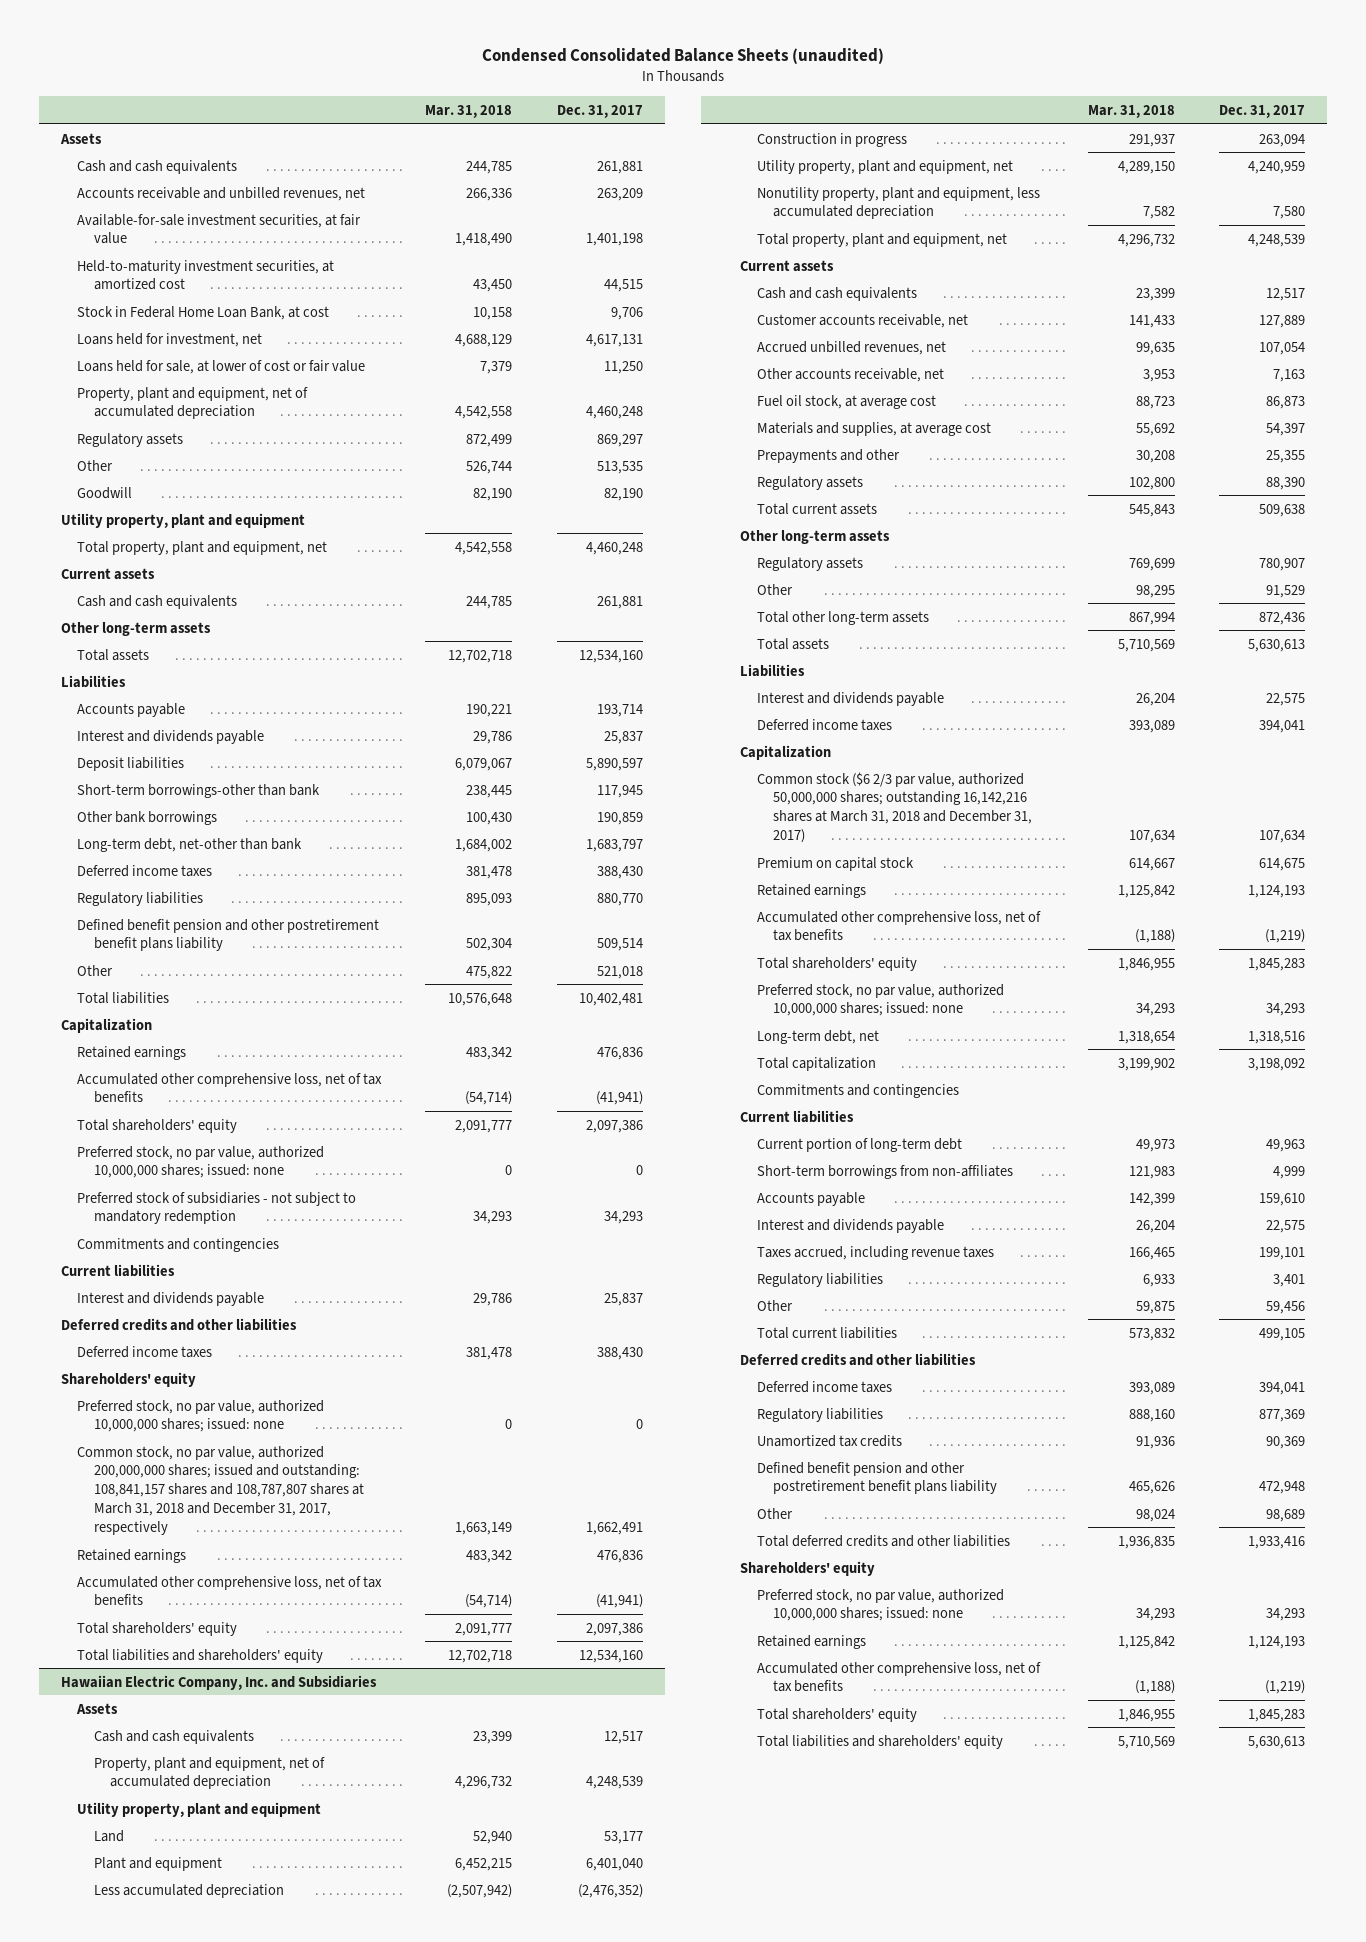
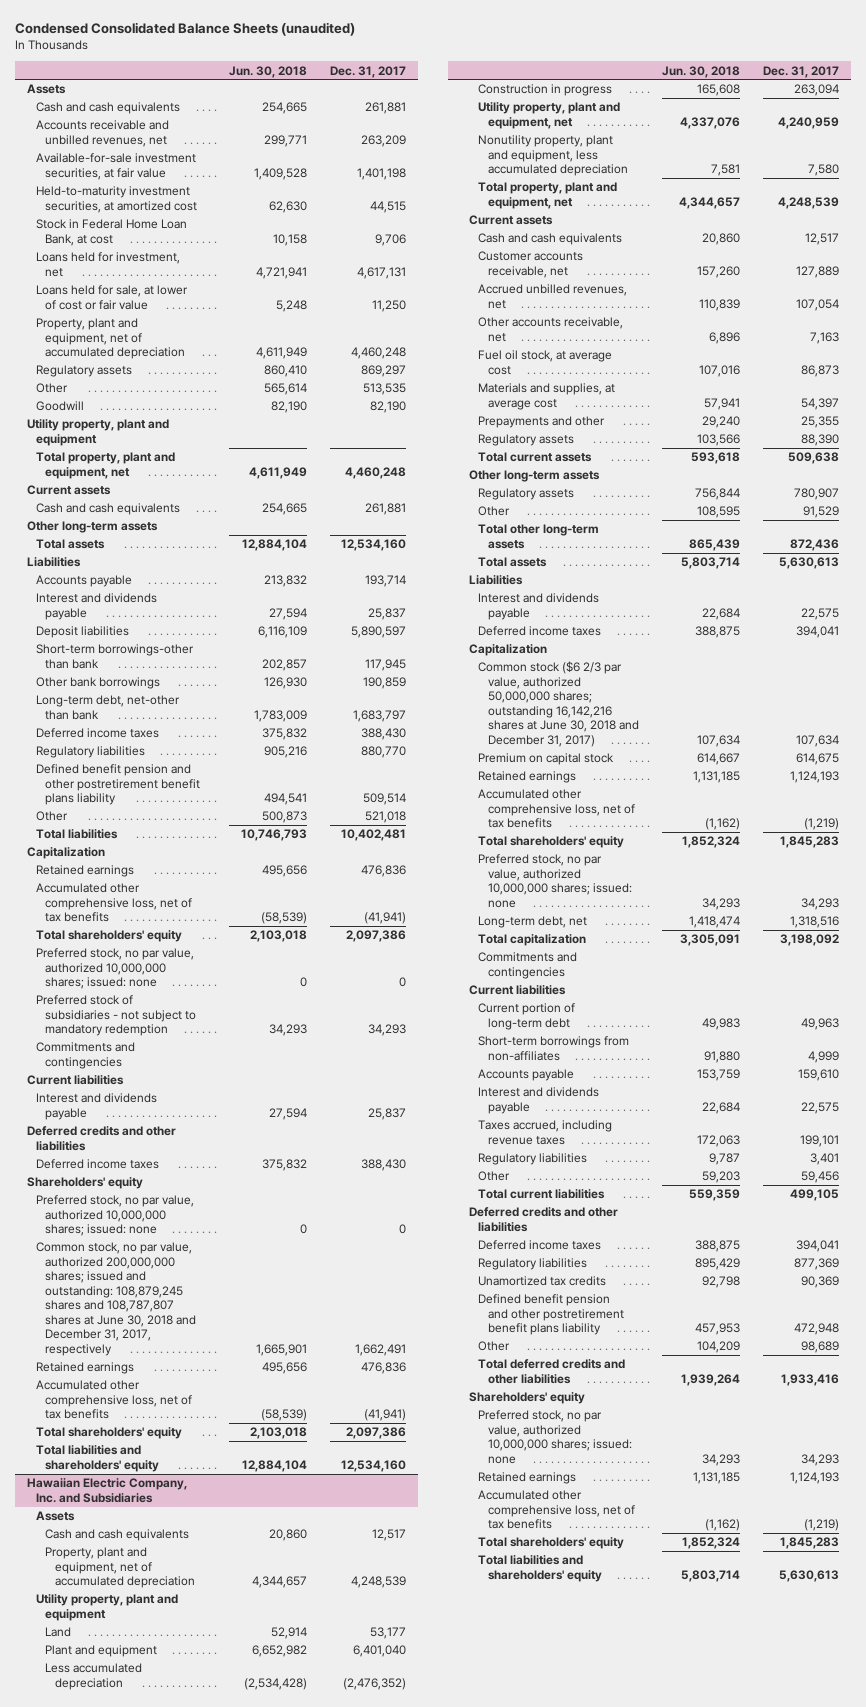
- | Mar. 31, 2018 | Dec. 31, 2017
+ | Jun. 30, 2018 | Dec. 31, 2017
- Common stock, no par value, authorized 200,000,000 shares; issued and outstanding: 108,841,157 shares and 108,787,807 shares at March 31, 2018 and December 31, 2017, respectively | 1,663,149 | 1,662,491
+ Common stock, no par value, authorized 200,000,000 shares; issued and outstanding: 108,879,245 shares and 108,787,807 shares at June 30, 2018 and December 31, 2017, respectively | 1,665,901 | 1,662,491
@ Hawaiian Electric Company, Inc. and Subsidiaries
- Common stock ($6 2/3 par value, authorized 50,000,000 shares; outstanding 16,142,216 shares at March 31, 2018 and December 31, 2017) | 107,634 | 107,634
+ Common stock ($6 2/3 par value, authorized 50,000,000 shares; outstanding 16,142,216 shares at June 30, 2018 and December 31, 2017) | 107,634 | 107,634

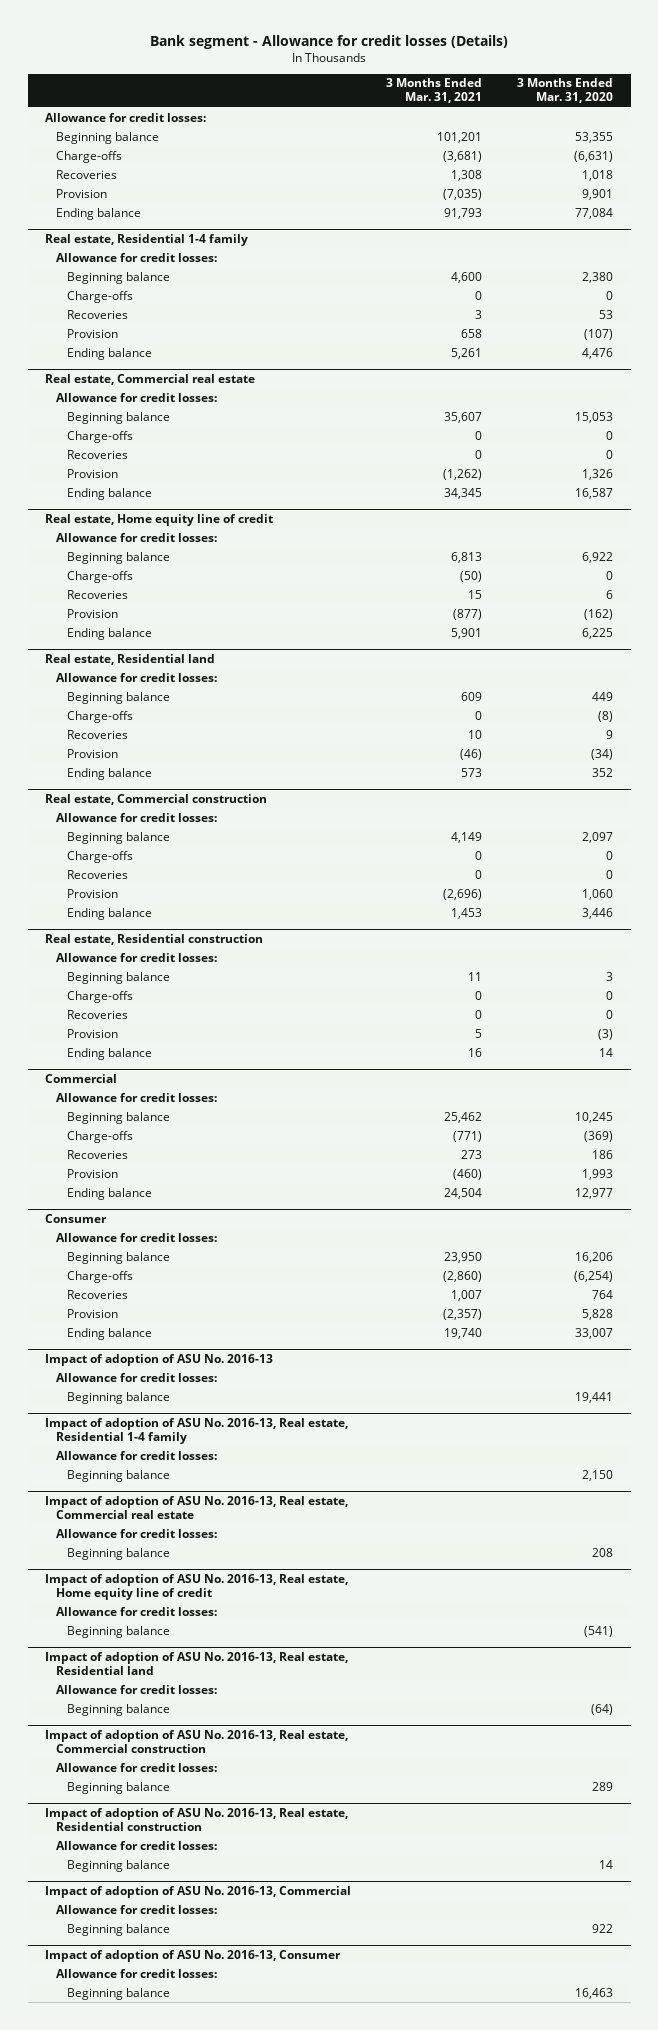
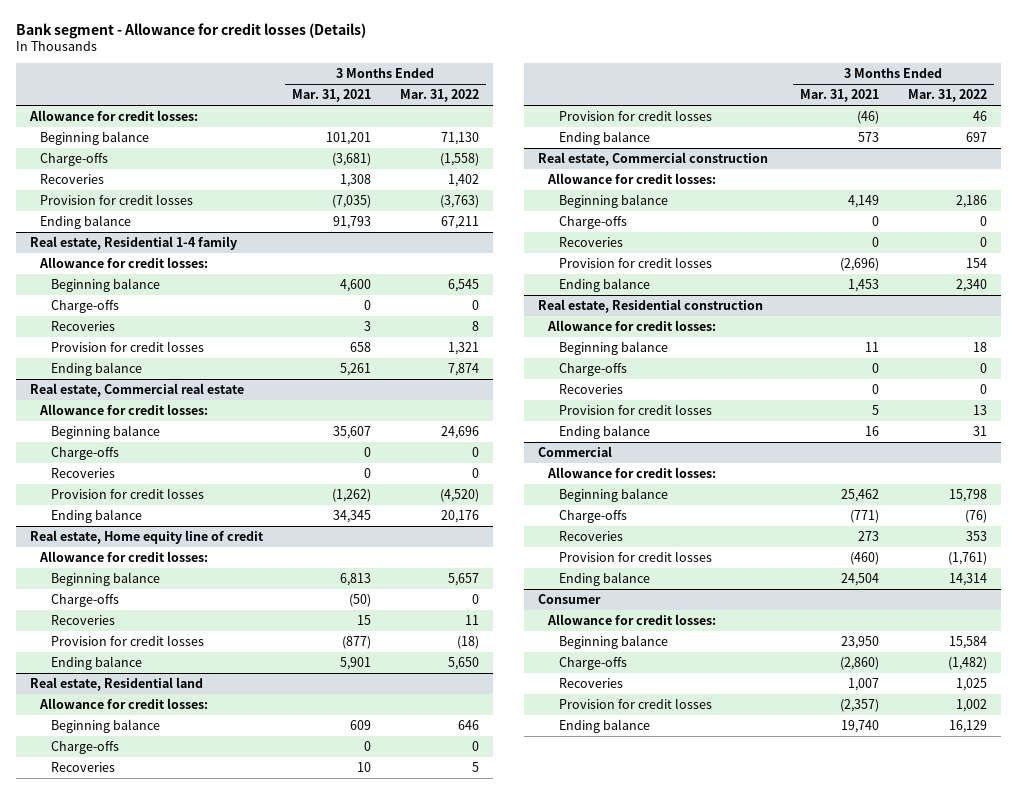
- | 3 Months Ended Mar. 31, 2021 | 3 Months Ended Mar. 31, 2020
+ | 3 Months Ended Mar. 31, 2021 | 3 Months Ended Mar. 31, 2022
- Provision | (7,035) | 9,901
+ Provision for credit losses | (7,035) | (3,763)
@ Real estate, Residential 1-4 family
- Provision | 658 | (107)
+ Provision for credit losses | 658 | 1,321
@ Real estate, Commercial real estate
- Provision | (1,262) | 1,326
+ Provision for credit losses | (1,262) | (4,520)
@ Real estate, Home equity line of credit
- Provision | (877) | (162)
+ Provision for credit losses | (877) | (18)
@ Real estate, Residential land
- Provision | (46) | (34)
+ Provision for credit losses | (46) | 46
@ Real estate, Commercial construction
- Provision | (2,696) | 1,060
+ Provision for credit losses | (2,696) | 154
@ Real estate, Residential construction
- Provision | 5 | (3)
+ Provision for credit losses | 5 | 13
@ Commercial
- Provision | (460) | 1,993
+ Provision for credit losses | (460) | (1,761)
@ Consumer
- Provision | (2,357) | 5,828
+ Provision for credit losses | (2,357) | 1,002
- Impact of adoption of ASU No. 2016-13
- Allowance for credit losses:
- Beginning balance | | 19,441
- Impact of adoption of ASU No. 2016-13, Real estate, Residential 1-4 family
- Allowance for credit losses:
- Beginning balance | | 2,150
- Impact of adoption of ASU No. 2016-13, Real estate, Commercial real estate
- Allowance for credit losses:
- Beginning balance | | 208
- Impact of adoption of ASU No. 2016-13, Real estate, Home equity line of credit
- Allowance for credit losses:
- Beginning balance | | (541)
- Impact of adoption of ASU No. 2016-13, Real estate, Residential land
- Allowance for credit losses:
- Beginning balance | | (64)
- Impact of adoption of ASU No. 2016-13, Real estate, Commercial construction
- Allowance for credit losses:
- Beginning balance | | 289
- Impact of adoption of ASU No. 2016-13, Real estate, Residential construction
- Allowance for credit losses:
- Beginning balance | | 14
- Impact of adoption of ASU No. 2016-13, Commercial
- Allowance for credit losses:
- Beginning balance | | 922
- Impact of adoption of ASU No. 2016-13, Consumer
- Allowance for credit losses:
- Beginning balance | | 16,463

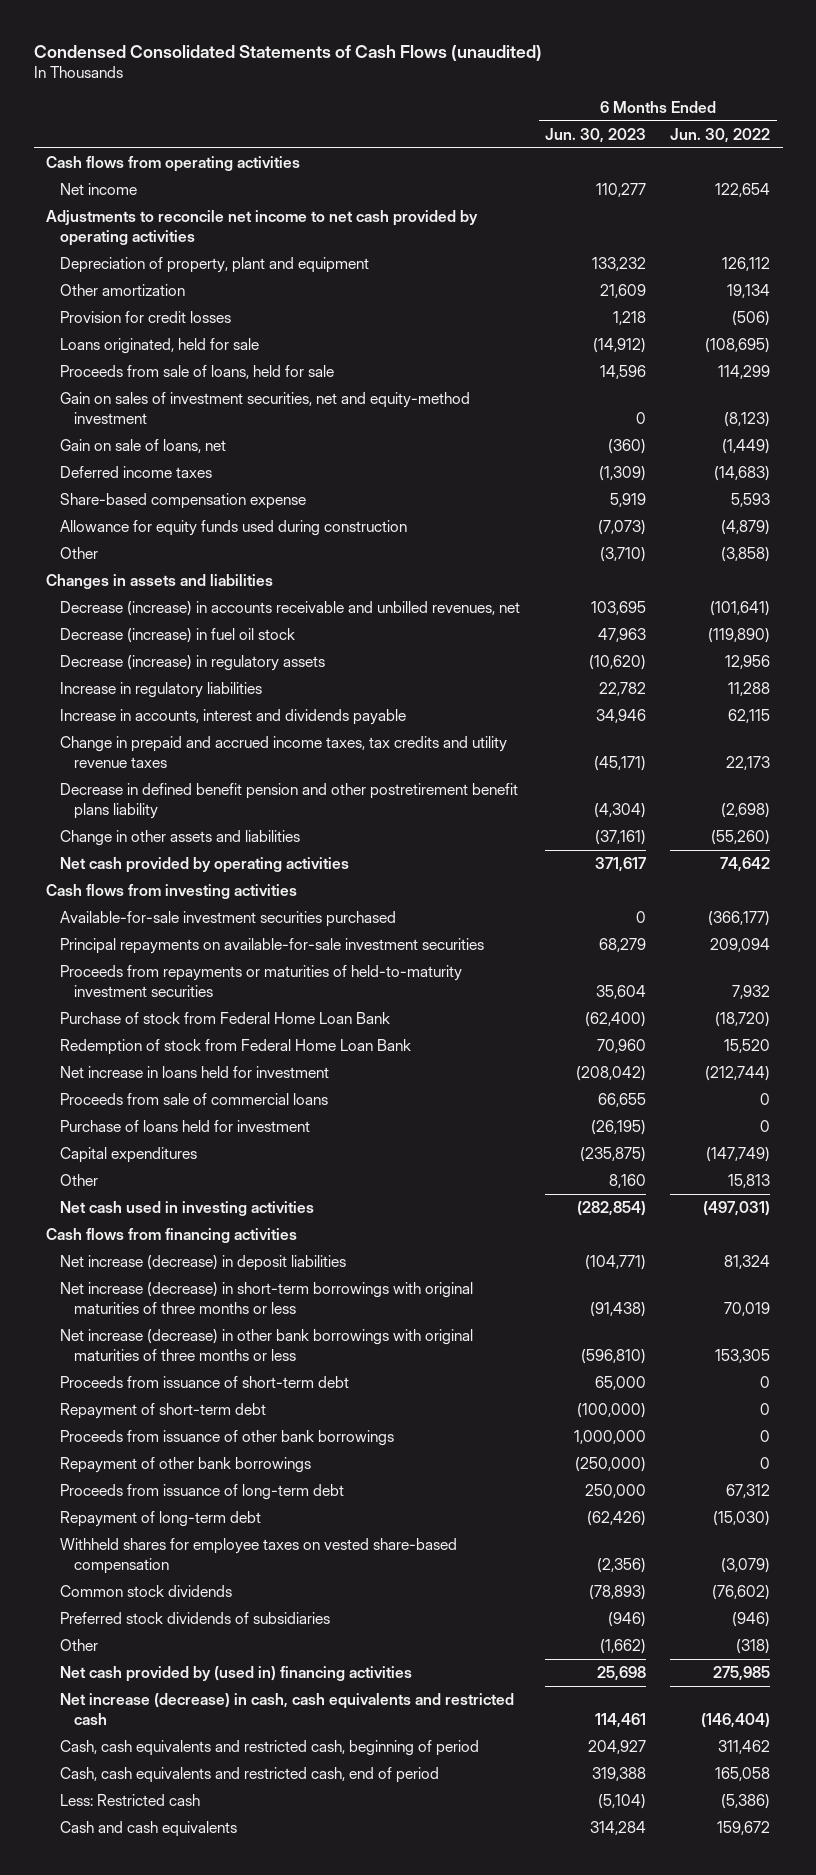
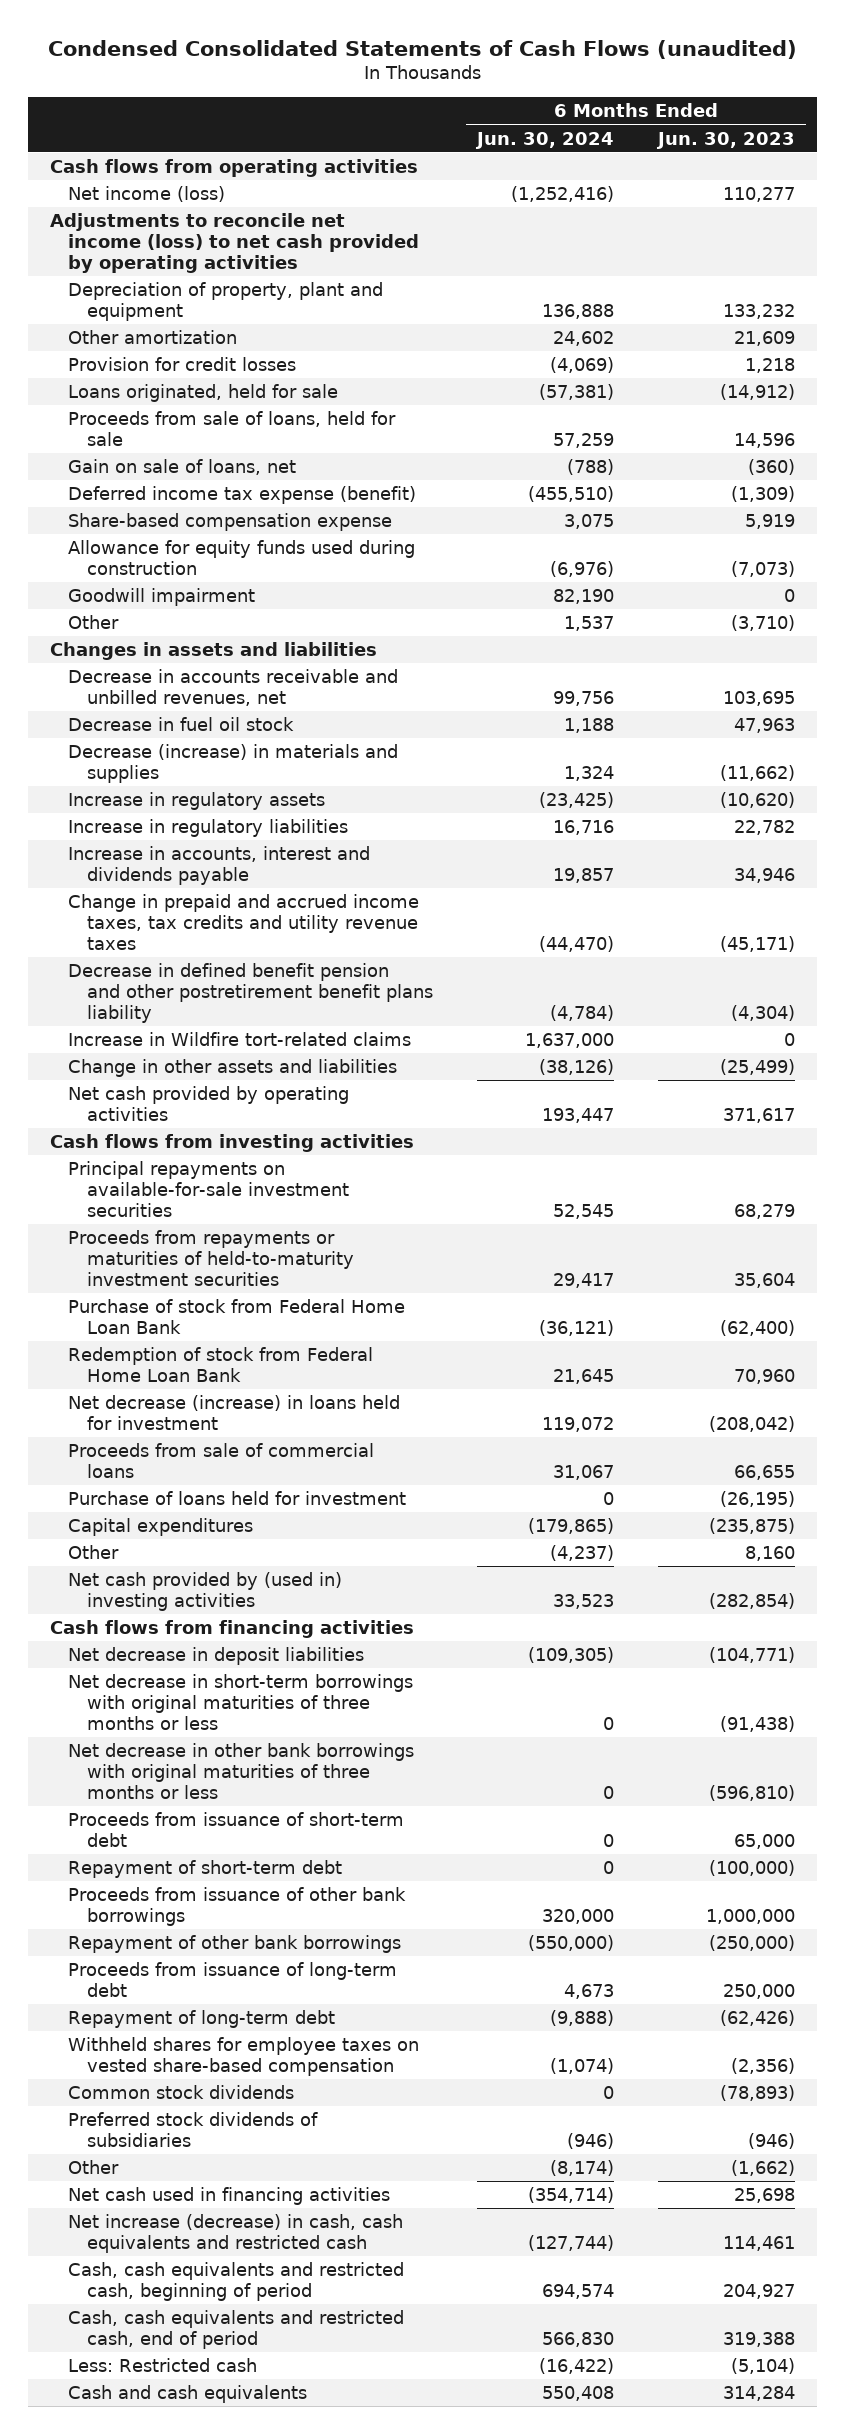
- | 6 Months Ended Jun. 30, 2023 | 6 Months Ended Jun. 30, 2022
+ | 6 Months Ended Jun. 30, 2024 | 6 Months Ended Jun. 30, 2023
- Net income | 110,277 | 122,654
- Adjustments to reconcile net income to net cash provided by operating activities
+ Net income (loss) | (1,252,416) | 110,277
+ Adjustments to reconcile net income (loss) to net cash provided by operating activities
- Gain on sales of investment securities, net and equity-method investment | 0 | (8,123)
- Deferred income taxes | (1,309) | (14,683)
+ Deferred income tax expense (benefit) | (455,510) | (1,309)
+ Goodwill impairment | 82,190 | 0
- Decrease (increase) in accounts receivable and unbilled revenues, net | 103,695 | (101,641)
- Decrease (increase) in fuel oil stock | 47,963 | (119,890)
- Decrease (increase) in regulatory assets | (10,620) | 12,956
+ Decrease in accounts receivable and unbilled revenues, net | 99,756 | 103,695
+ Decrease in fuel oil stock | 1,188 | 47,963
+ Decrease (increase) in materials and supplies | 1,324 | (11,662)
+ Increase in regulatory assets | (23,425) | (10,620)
- Change in other assets and liabilities | (37,161) | (55,260)
+ Increase in Wildfire tort-related claims | 1,637,000 | 0
+ Change in other assets and liabilities | (38,126) | (25,499)
- Available-for-sale investment securities purchased | 0 | (366,177)
- Net increase in loans held for investment | (208,042) | (212,744)
+ Net decrease (increase) in loans held for investment | 119,072 | (208,042)
- Net cash used in investing activities | (282,854) | (497,031)
+ Net cash provided by (used in) investing activities | 33,523 | (282,854)
- Net increase (decrease) in deposit liabilities | (104,771) | 81,324
- Net increase (decrease) in short-term borrowings with original maturities of three months or less | (91,438) | 70,019
- Net increase (decrease) in other bank borrowings with original maturities of three months or less | (596,810) | 153,305
+ Net decrease in deposit liabilities | (109,305) | (104,771)
+ Net decrease in short-term borrowings with original maturities of three months or less | 0 | (91,438)
+ Net decrease in other bank borrowings with original maturities of three months or less | 0 | (596,810)
- Net cash provided by (used in) financing activities | 25,698 | 275,985
+ Net cash used in financing activities | (354,714) | 25,698

